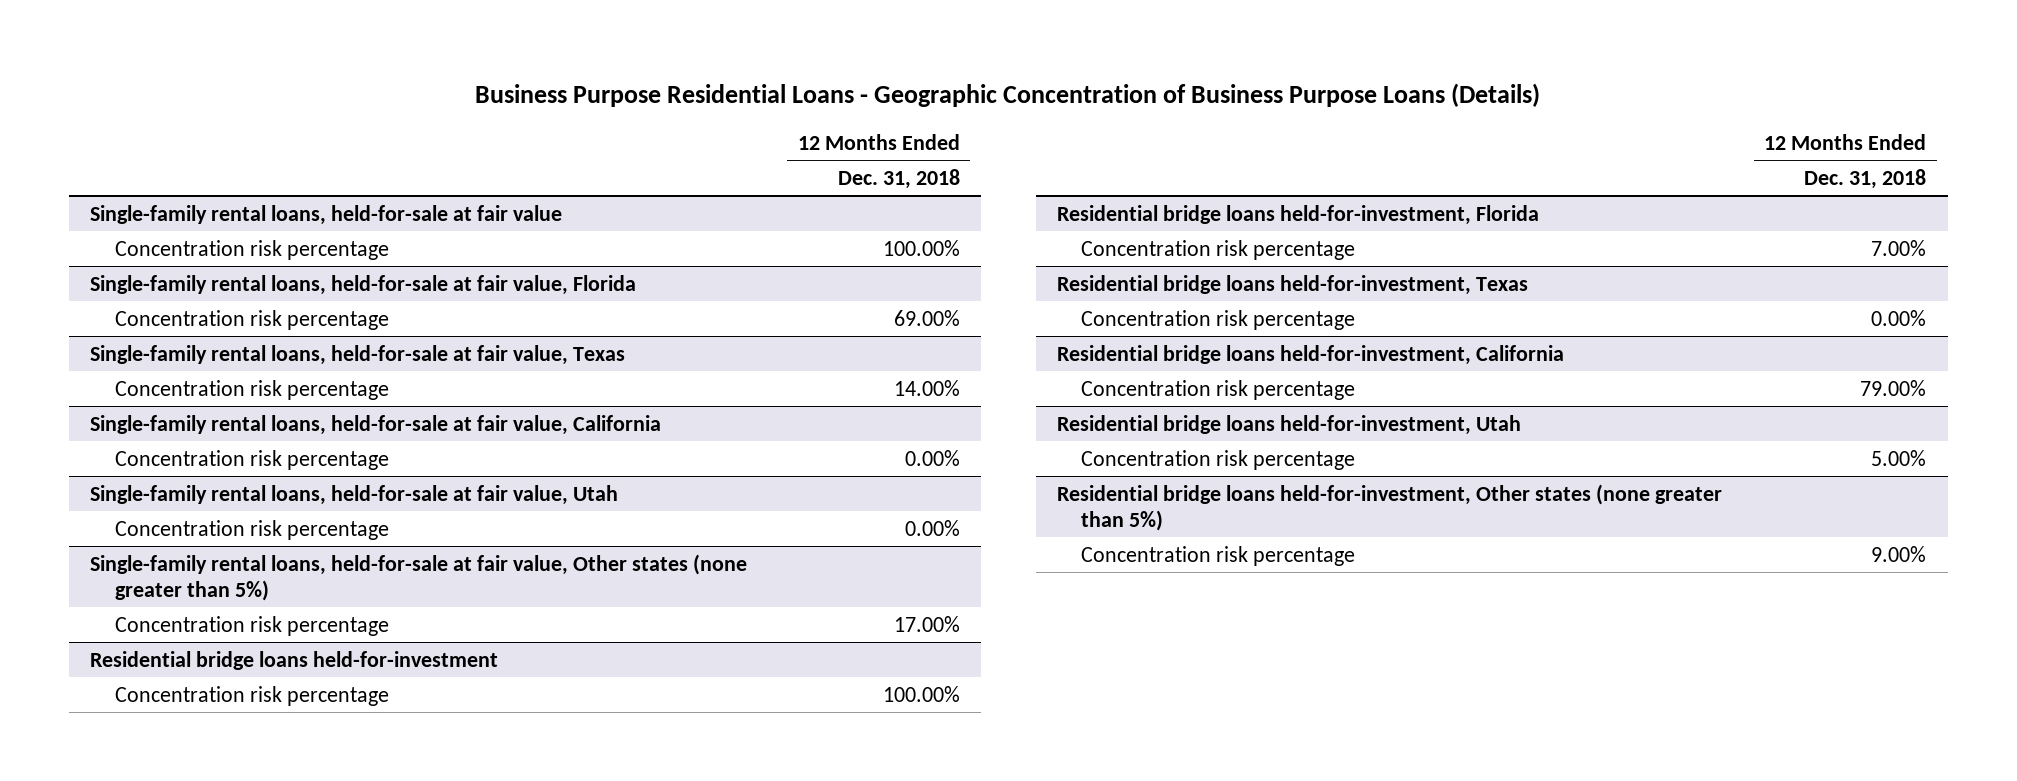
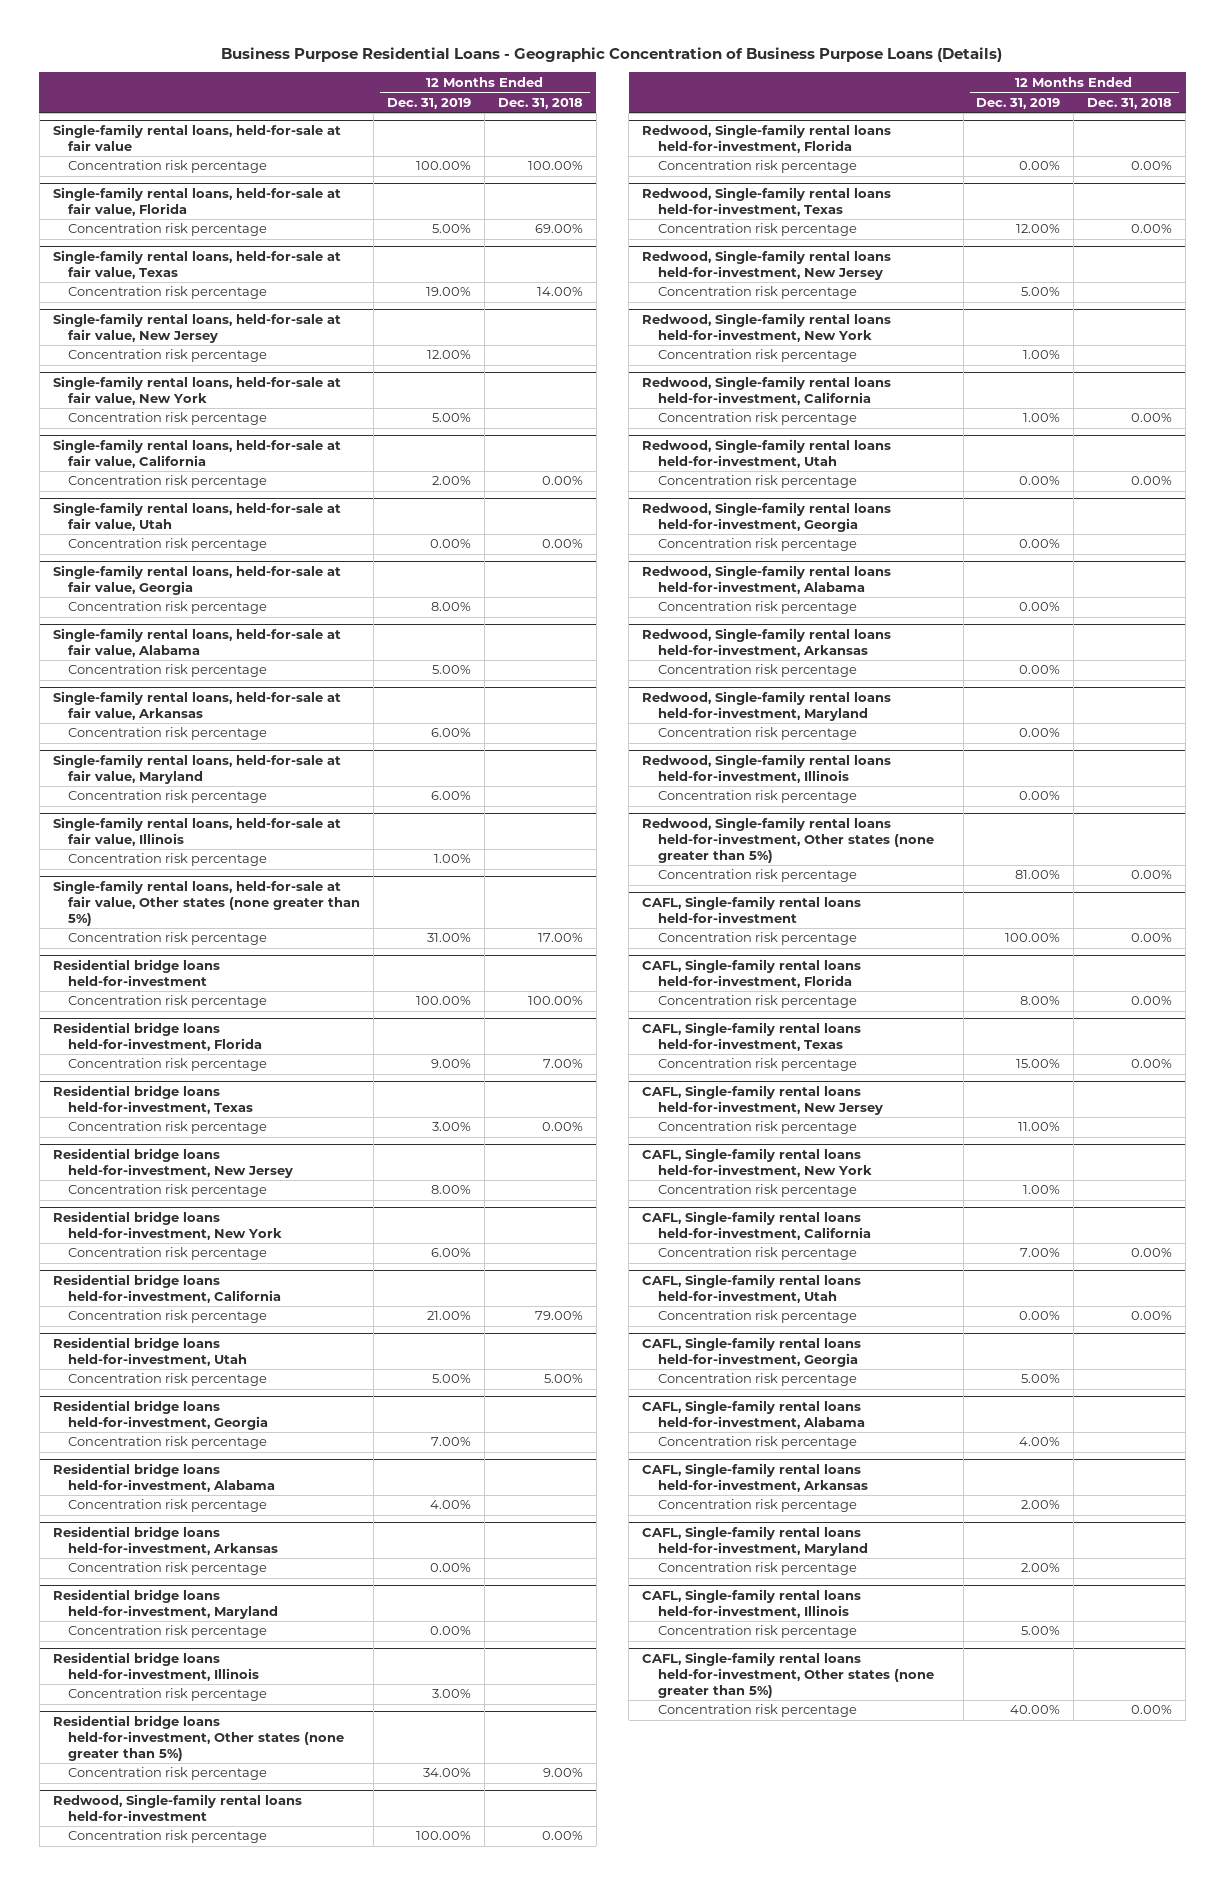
- | 12 Months Ended Dec. 31, 2018
+ | 12 Months Ended Dec. 31, 2019 | 12 Months Ended Dec. 31, 2018
+ Single-family rental loans, held-for-sale at fair value, New Jersey
+ Concentration risk percentage | 12.00% |
+ Single-family rental loans, held-for-sale at fair value, New York
+ Concentration risk percentage | 5.00% |
+ Single-family rental loans, held-for-sale at fair value, Georgia
+ Concentration risk percentage | 8.00% |
+ Single-family rental loans, held-for-sale at fair value, Alabama
+ Concentration risk percentage | 5.00% |
+ Single-family rental loans, held-for-sale at fair value, Arkansas
+ Concentration risk percentage | 6.00% |
+ Single-family rental loans, held-for-sale at fair value, Maryland
+ Concentration risk percentage | 6.00% |
+ Single-family rental loans, held-for-sale at fair value, Illinois
+ Concentration risk percentage | 1.00% |
+ Residential bridge loans held-for-investment, New Jersey
+ Concentration risk percentage | 8.00% |
+ Residential bridge loans held-for-investment, New York
+ Concentration risk percentage | 6.00% |
+ Residential bridge loans held-for-investment, Georgia
+ Concentration risk percentage | 7.00% |
+ Residential bridge loans held-for-investment, Alabama
+ Concentration risk percentage | 4.00% |
+ Residential bridge loans held-for-investment, Arkansas
+ Concentration risk percentage | 0.00% |
+ Residential bridge loans held-for-investment, Maryland
+ Concentration risk percentage | 0.00% |
+ Residential bridge loans held-for-investment, Illinois
+ Concentration risk percentage | 3.00% |
+ Redwood, Single-family rental loans held-for-investment
+ Concentration risk percentage | 100.00% | 0.00%
+ Redwood, Single-family rental loans held-for-investment, Florida
+ Concentration risk percentage | 0.00% | 0.00%
+ Redwood, Single-family rental loans held-for-investment, Texas
+ Concentration risk percentage | 12.00% | 0.00%
+ Redwood, Single-family rental loans held-for-investment, New Jersey
+ Concentration risk percentage | 5.00% |
+ Redwood, Single-family rental loans held-for-investment, New York
+ Concentration risk percentage | 1.00% |
+ Redwood, Single-family rental loans held-for-investment, California
+ Concentration risk percentage | 1.00% | 0.00%
+ Redwood, Single-family rental loans held-for-investment, Utah
+ Concentration risk percentage | 0.00% | 0.00%
+ Redwood, Single-family rental loans held-for-investment, Georgia
+ Concentration risk percentage | 0.00% |
+ Redwood, Single-family rental loans held-for-investment, Alabama
+ Concentration risk percentage | 0.00% |
+ Redwood, Single-family rental loans held-for-investment, Arkansas
+ Concentration risk percentage | 0.00% |
+ Redwood, Single-family rental loans held-for-investment, Maryland
+ Concentration risk percentage | 0.00% |
+ Redwood, Single-family rental loans held-for-investment, Illinois
+ Concentration risk percentage | 0.00% |
+ Redwood, Single-family rental loans held-for-investment, Other states (none greater than 5%)
+ Concentration risk percentage | 81.00% | 0.00%
+ CAFL, Single-family rental loans held-for-investment
+ Concentration risk percentage | 100.00% | 0.00%
+ CAFL, Single-family rental loans held-for-investment, Florida
+ Concentration risk percentage | 8.00% | 0.00%
+ CAFL, Single-family rental loans held-for-investment, Texas
+ Concentration risk percentage | 15.00% | 0.00%
+ CAFL, Single-family rental loans held-for-investment, New Jersey
+ Concentration risk percentage | 11.00% |
+ CAFL, Single-family rental loans held-for-investment, New York
+ Concentration risk percentage | 1.00% |
+ CAFL, Single-family rental loans held-for-investment, California
+ Concentration risk percentage | 7.00% | 0.00%
+ CAFL, Single-family rental loans held-for-investment, Utah
+ Concentration risk percentage | 0.00% | 0.00%
+ CAFL, Single-family rental loans held-for-investment, Georgia
+ Concentration risk percentage | 5.00% |
+ CAFL, Single-family rental loans held-for-investment, Alabama
+ Concentration risk percentage | 4.00% |
+ CAFL, Single-family rental loans held-for-investment, Arkansas
+ Concentration risk percentage | 2.00% |
+ CAFL, Single-family rental loans held-for-investment, Maryland
+ Concentration risk percentage | 2.00% |
+ CAFL, Single-family rental loans held-for-investment, Illinois
+ Concentration risk percentage | 5.00% |
+ CAFL, Single-family rental loans held-for-investment, Other states (none greater than 5%)
+ Concentration risk percentage | 40.00% | 0.00%

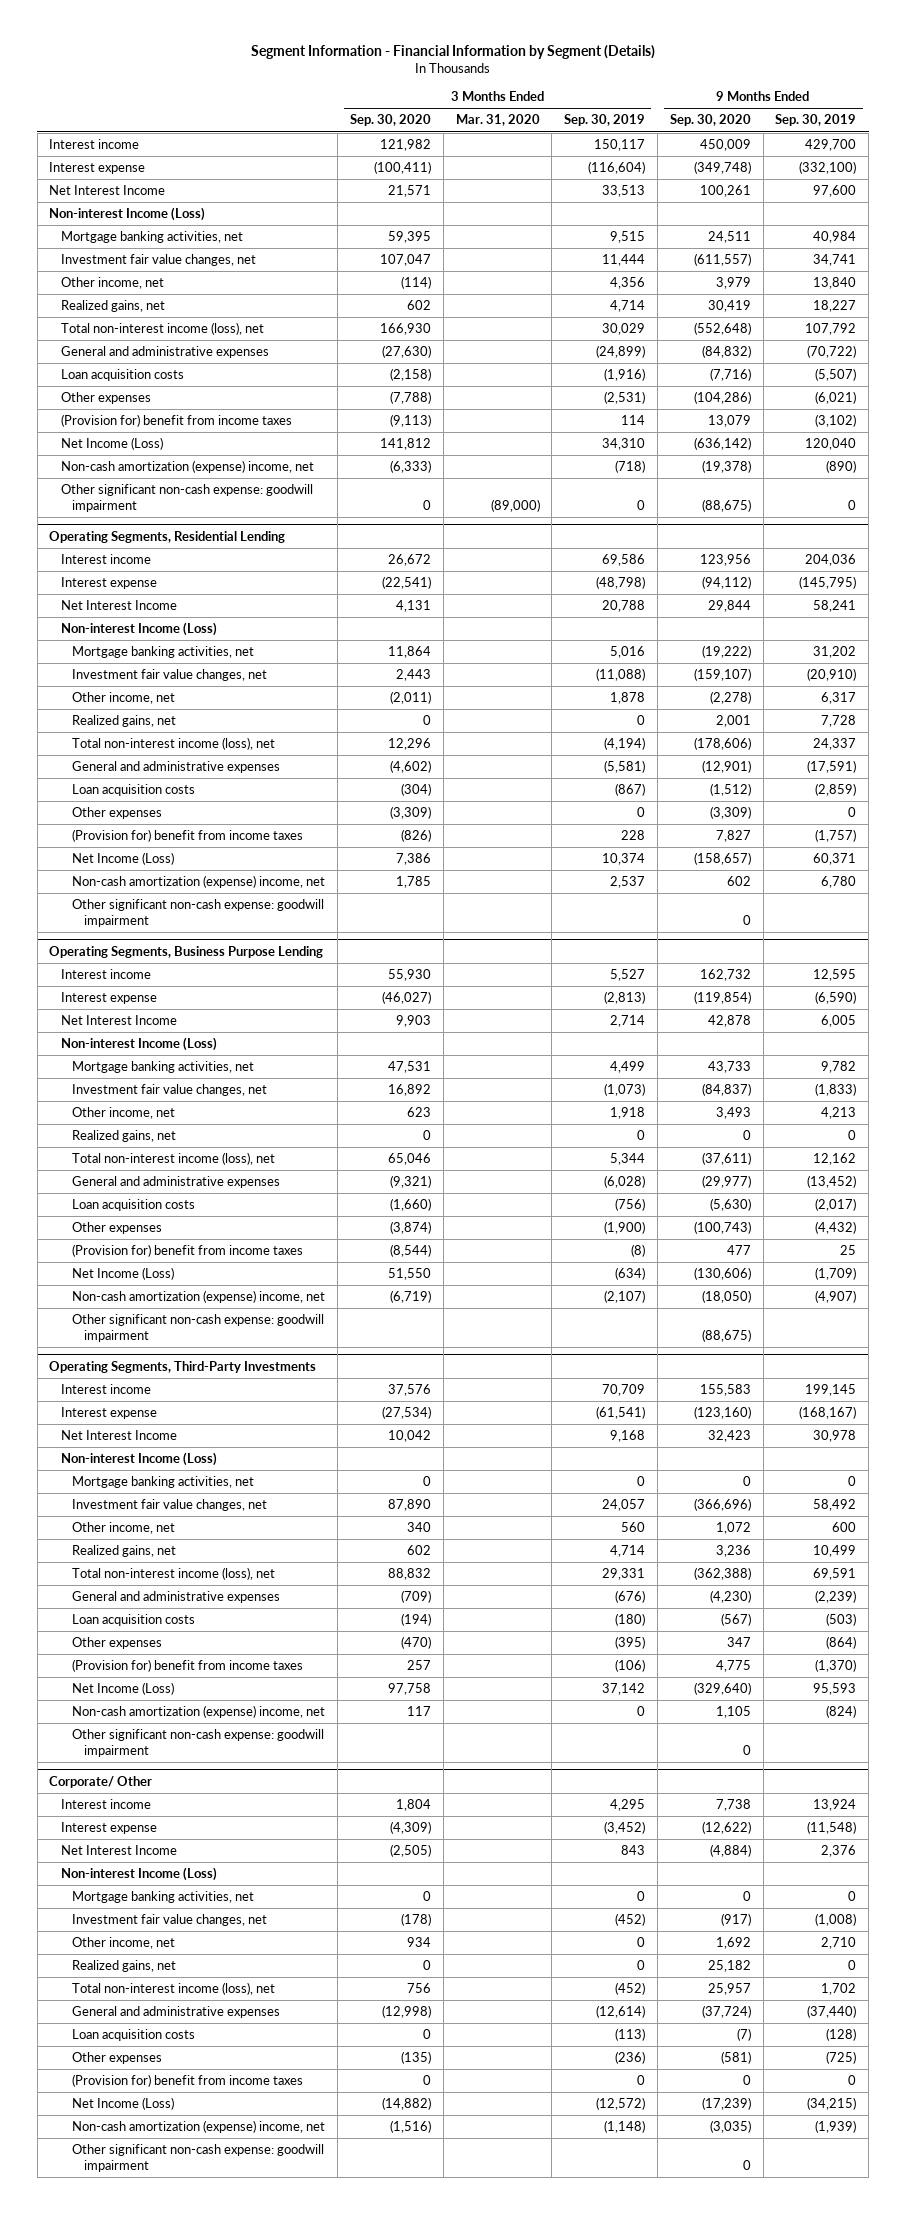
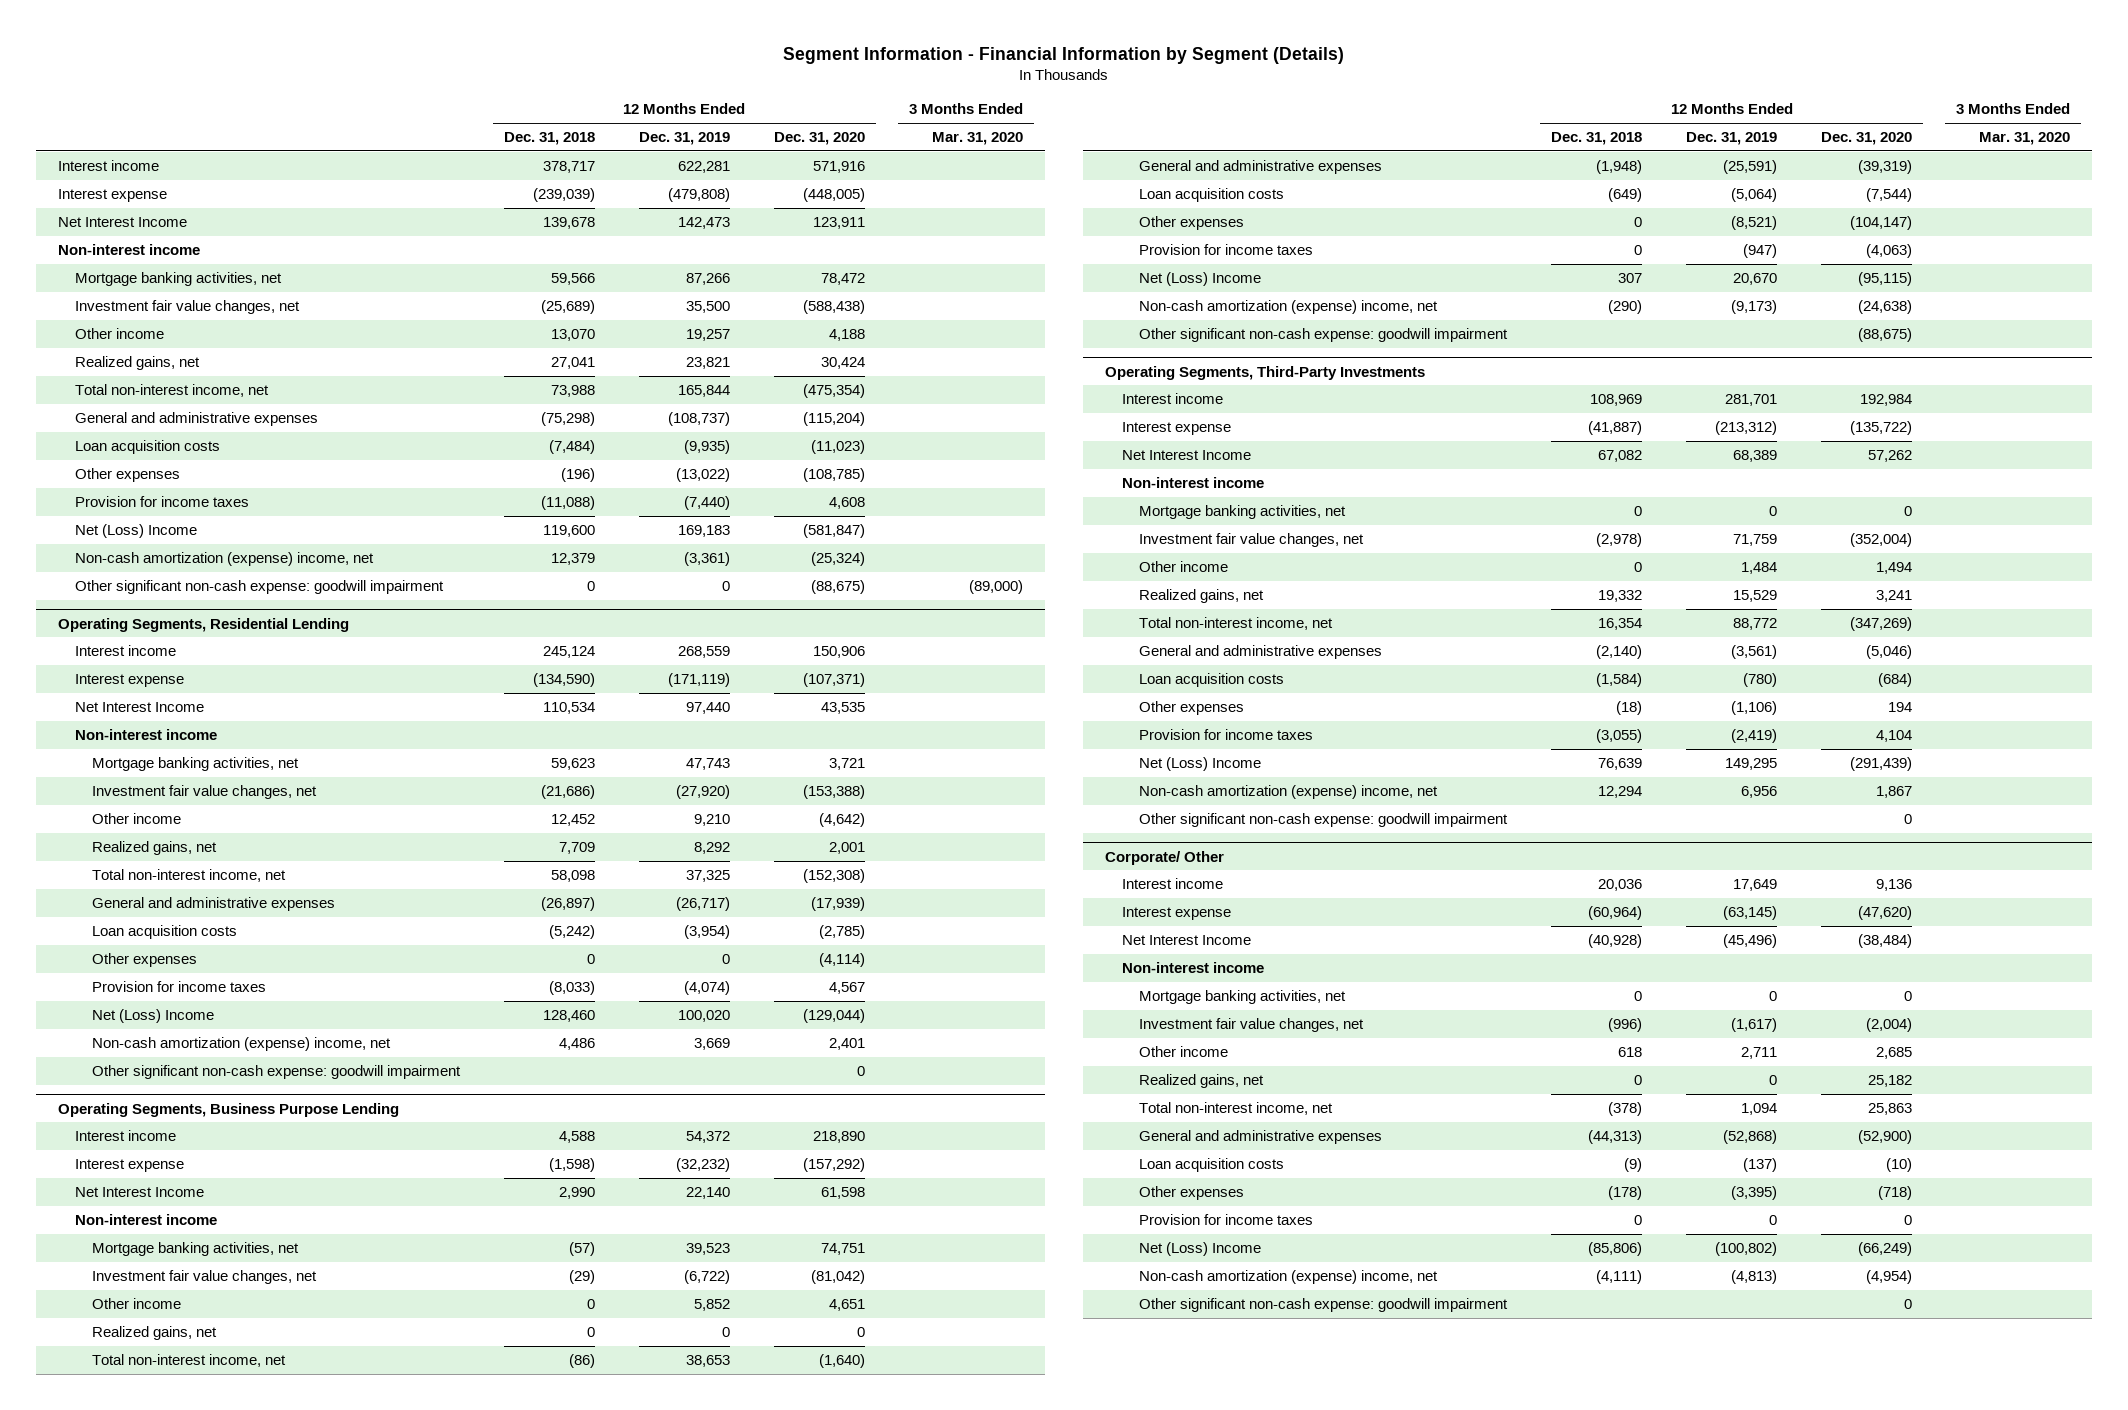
- | 3 Months Ended Sep. 30, 2020 | 3 Months Ended Mar. 31, 2020 | 3 Months Ended Sep. 30, 2019 | 9 Months Ended Sep. 30, 2020 | 9 Months Ended Sep. 30, 2019
+ | 12 Months Ended Dec. 31, 2018 | 12 Months Ended Dec. 31, 2019 | 12 Months Ended Dec. 31, 2020 | 3 Months Ended Mar. 31, 2020
- Non-interest Income (Loss)
+ Non-interest income
- Other income, net | (114) | | 4,356 | 3,979 | 13,840
+ Other income | 13,070 | 19,257 | 4,188 |
- Total non-interest income (loss), net | 166,930 | | 30,029 | (552,648) | 107,792
+ Total non-interest income, net | 73,988 | 165,844 | (475,354) |
- (Provision for) benefit from income taxes | (9,113) | | 114 | 13,079 | (3,102)
- Net Income (Loss) | 141,812 | | 34,310 | (636,142) | 120,040
+ Provision for income taxes | (11,088) | (7,440) | 4,608 |
+ Net (Loss) Income | 119,600 | 169,183 | (581,847) |
@ Operating Segments, Residential Lending
- Non-interest Income (Loss)
+ Non-interest income
- Other income, net | (2,011) | | 1,878 | (2,278) | 6,317
+ Other income | 12,452 | 9,210 | (4,642) |
- Total non-interest income (loss), net | 12,296 | | (4,194) | (178,606) | 24,337
+ Total non-interest income, net | 58,098 | 37,325 | (152,308) |
- (Provision for) benefit from income taxes | (826) | | 228 | 7,827 | (1,757)
- Net Income (Loss) | 7,386 | | 10,374 | (158,657) | 60,371
+ Provision for income taxes | (8,033) | (4,074) | 4,567 |
+ Net (Loss) Income | 128,460 | 100,020 | (129,044) |
@ Operating Segments, Business Purpose Lending
- Non-interest Income (Loss)
+ Non-interest income
- Other income, net | 623 | | 1,918 | 3,493 | 4,213
+ Other income | 0 | 5,852 | 4,651 |
- Total non-interest income (loss), net | 65,046 | | 5,344 | (37,611) | 12,162
+ Total non-interest income, net | (86) | 38,653 | (1,640) |
- (Provision for) benefit from income taxes | (8,544) | | (8) | 477 | 25
- Net Income (Loss) | 51,550 | | (634) | (130,606) | (1,709)
+ Provision for income taxes | 0 | (947) | (4,063) |
+ Net (Loss) Income | 307 | 20,670 | (95,115) |
@ Operating Segments, Third-Party Investments
- Non-interest Income (Loss)
+ Non-interest income
- Other income, net | 340 | | 560 | 1,072 | 600
+ Other income | 0 | 1,484 | 1,494 |
- Total non-interest income (loss), net | 88,832 | | 29,331 | (362,388) | 69,591
+ Total non-interest income, net | 16,354 | 88,772 | (347,269) |
- (Provision for) benefit from income taxes | 257 | | (106) | 4,775 | (1,370)
- Net Income (Loss) | 97,758 | | 37,142 | (329,640) | 95,593
+ Provision for income taxes | (3,055) | (2,419) | 4,104 |
+ Net (Loss) Income | 76,639 | 149,295 | (291,439) |
@ Corporate/ Other
- Non-interest Income (Loss)
+ Non-interest income
- Other income, net | 934 | | 0 | 1,692 | 2,710
+ Other income | 618 | 2,711 | 2,685 |
- Total non-interest income (loss), net | 756 | | (452) | 25,957 | 1,702
+ Total non-interest income, net | (378) | 1,094 | 25,863 |
- (Provision for) benefit from income taxes | 0 | | 0 | 0 | 0
- Net Income (Loss) | (14,882) | | (12,572) | (17,239) | (34,215)
+ Provision for income taxes | 0 | 0 | 0 |
+ Net (Loss) Income | (85,806) | (100,802) | (66,249) |

